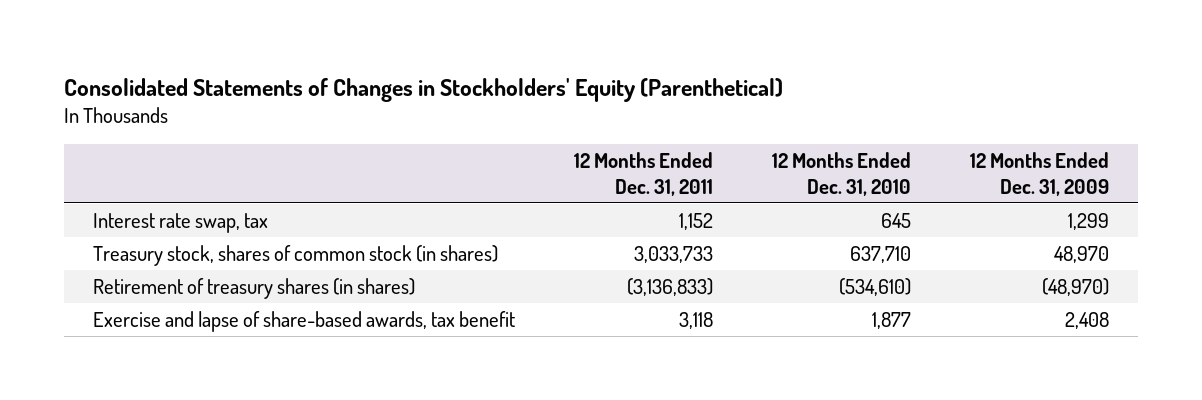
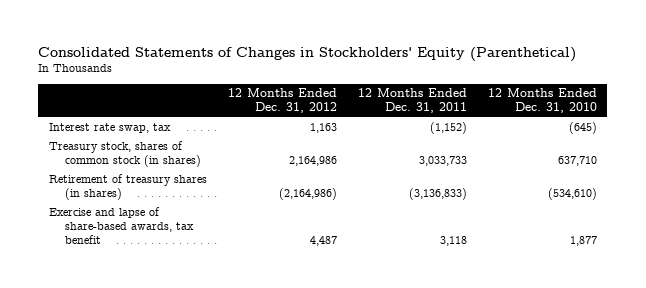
- | 12 Months Ended Dec. 31, 2011 | 12 Months Ended Dec. 31, 2010 | 12 Months Ended Dec. 31, 2009
+ | 12 Months Ended Dec. 31, 2012 | 12 Months Ended Dec. 31, 2011 | 12 Months Ended Dec. 31, 2010
- Interest rate swap, tax | 1,152 | 645 | 1,299
+ Interest rate swap, tax | 1,163 | (1,152) | (645)

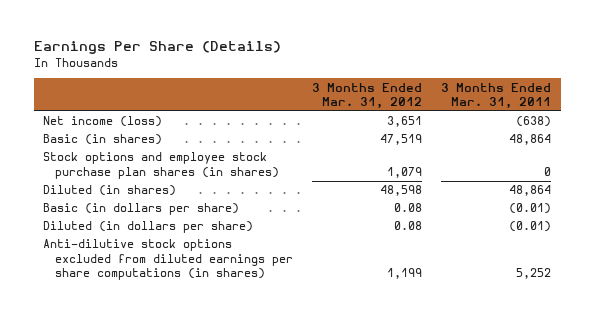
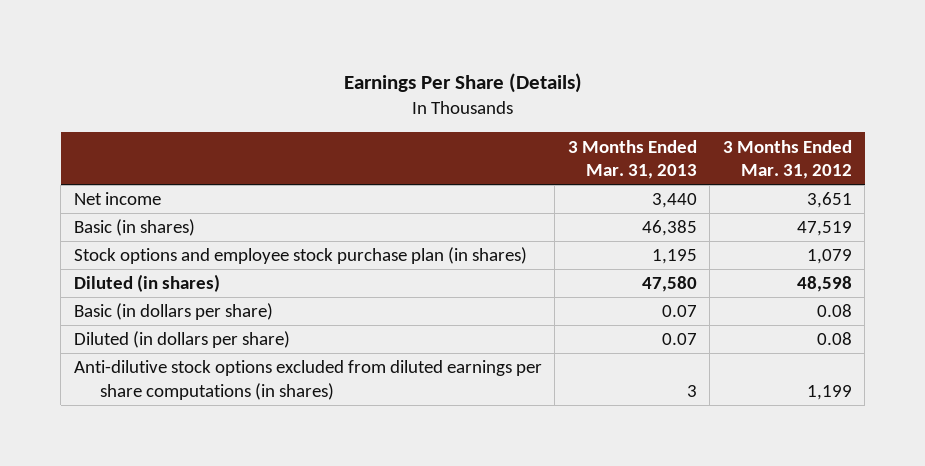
- | 3 Months Ended Mar. 31, 2012 | 3 Months Ended Mar. 31, 2011
+ | 3 Months Ended Mar. 31, 2013 | 3 Months Ended Mar. 31, 2012
- Net income (loss) | 3,651 | (638)
+ Net income | 3,440 | 3,651
- Stock options and employee stock purchase plan shares (in shares) | 1,079 | 0
+ Stock options and employee stock purchase plan (in shares) | 1,195 | 1,079

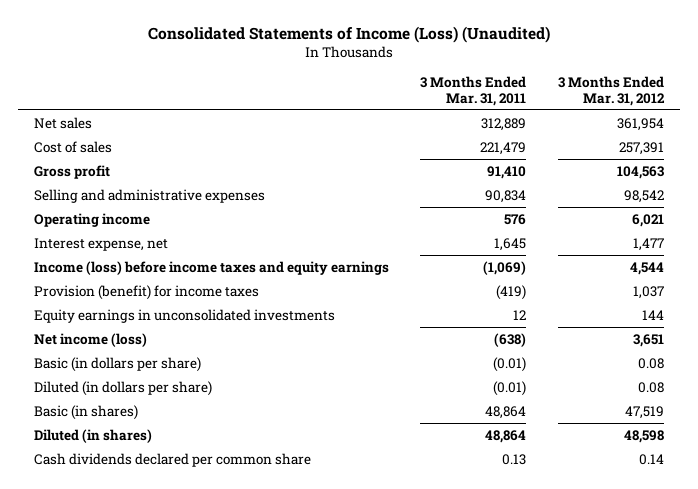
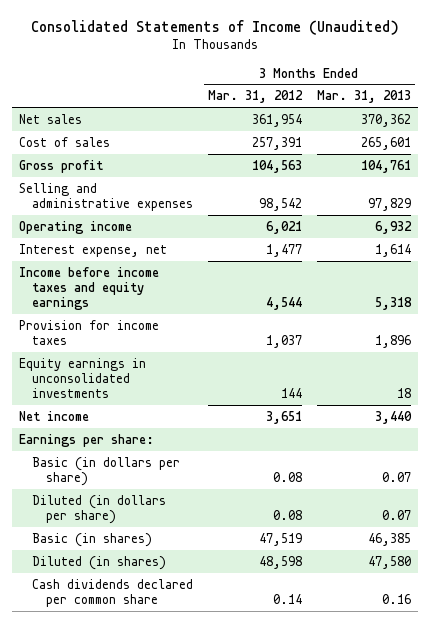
- Consolidated Statements of Income (Loss) (Unaudited)
+ Consolidated Statements of Income (Unaudited)
- | 3 Months Ended Mar. 31, 2011 | 3 Months Ended Mar. 31, 2012
+ | 3 Months Ended Mar. 31, 2012 | 3 Months Ended Mar. 31, 2013
- Income (loss) before income taxes and equity earnings | (1,069) | 4,544
- Provision (benefit) for income taxes | (419) | 1,037
+ Income before income taxes and equity earnings | 4,544 | 5,318
+ Provision for income taxes | 1,037 | 1,896
- Net income (loss) | (638) | 3,651
+ Net income | 3,651 | 3,440
+ Earnings per share:

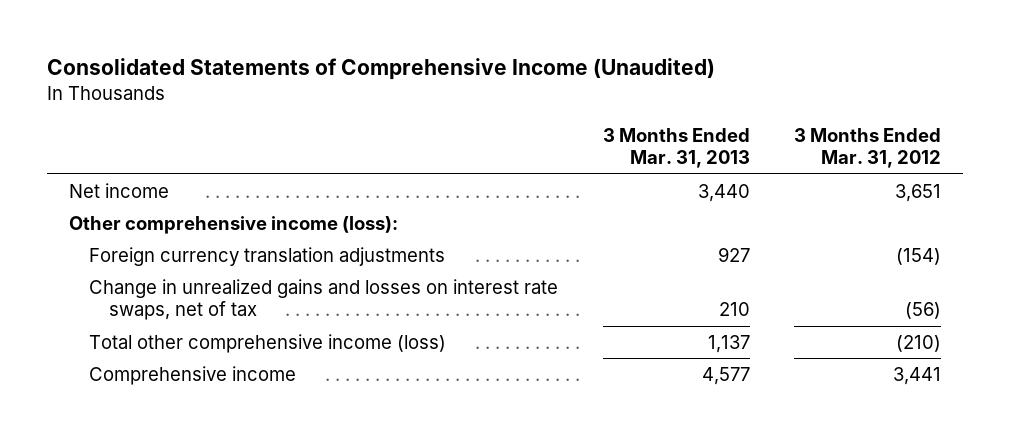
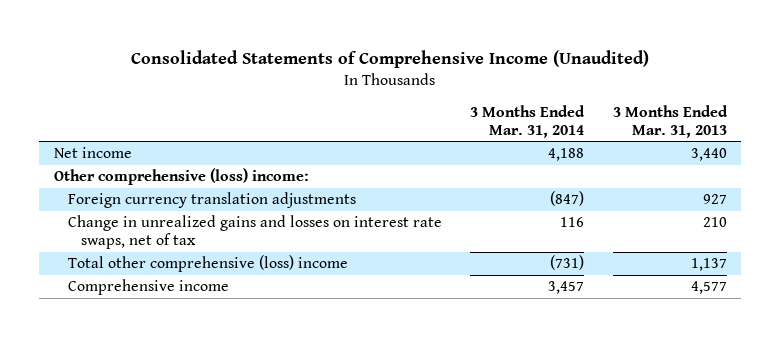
- | 3 Months Ended Mar. 31, 2013 | 3 Months Ended Mar. 31, 2012
+ | 3 Months Ended Mar. 31, 2014 | 3 Months Ended Mar. 31, 2013
- Other comprehensive income (loss):
+ Other comprehensive (loss) income:
- Total other comprehensive income (loss) | 1,137 | (210)
+ Total other comprehensive (loss) income | (731) | 1,137

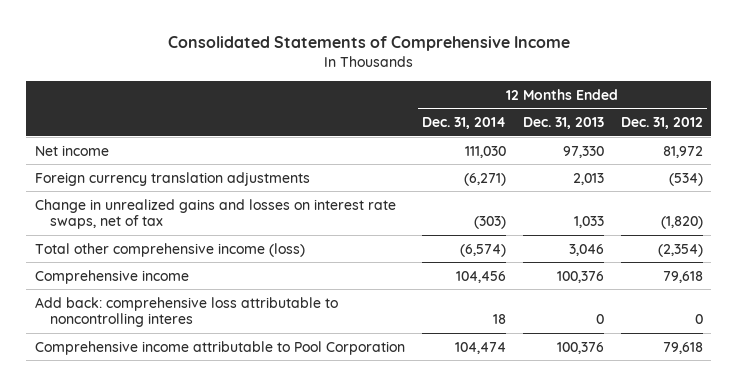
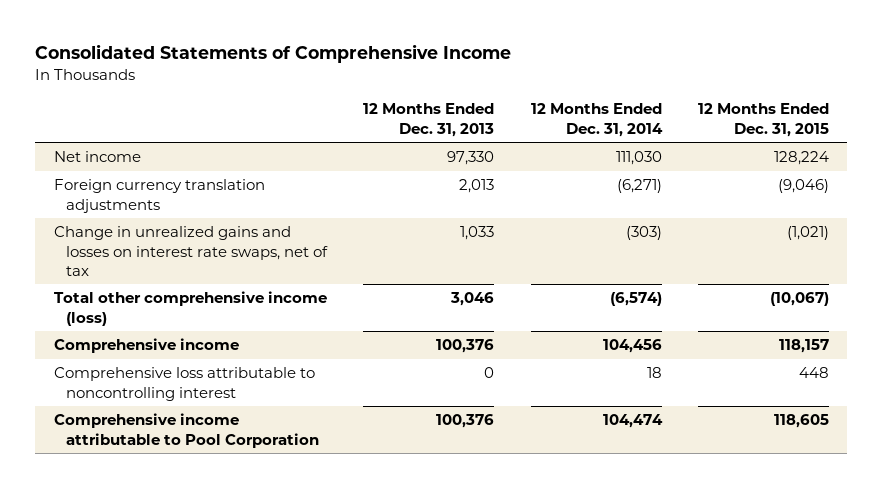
- | 12 Months Ended Dec. 31, 2014 | 12 Months Ended Dec. 31, 2013 | 12 Months Ended Dec. 31, 2012
+ | 12 Months Ended Dec. 31, 2013 | 12 Months Ended Dec. 31, 2014 | 12 Months Ended Dec. 31, 2015
- Add back: comprehensive loss attributable to noncontrolling interes | 18 | 0 | 0
+ Comprehensive loss attributable to noncontrolling interest | 0 | 18 | 448

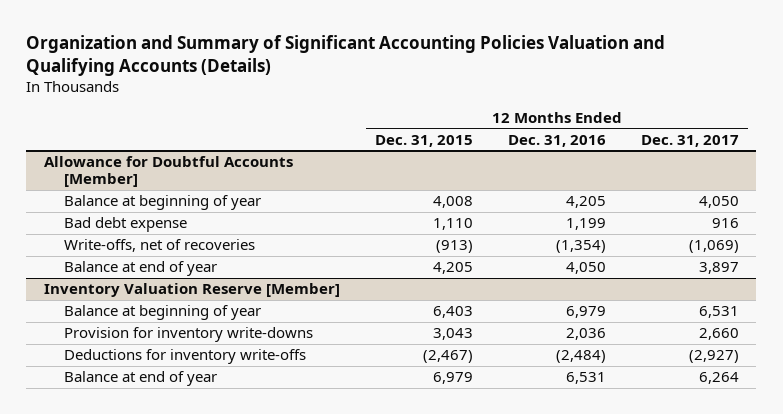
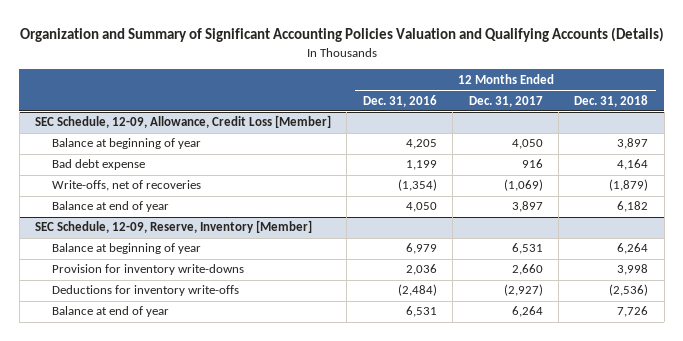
- | 12 Months Ended Dec. 31, 2015 | 12 Months Ended Dec. 31, 2016 | 12 Months Ended Dec. 31, 2017
+ | 12 Months Ended Dec. 31, 2016 | 12 Months Ended Dec. 31, 2017 | 12 Months Ended Dec. 31, 2018
- Allowance for Doubtful Accounts [Member]
+ SEC Schedule, 12-09, Allowance, Credit Loss [Member]
- Inventory Valuation Reserve [Member]
+ SEC Schedule, 12-09, Reserve, Inventory [Member]

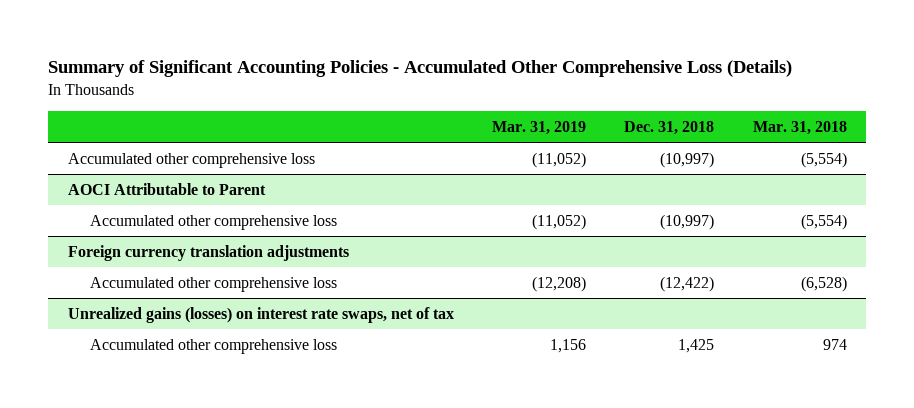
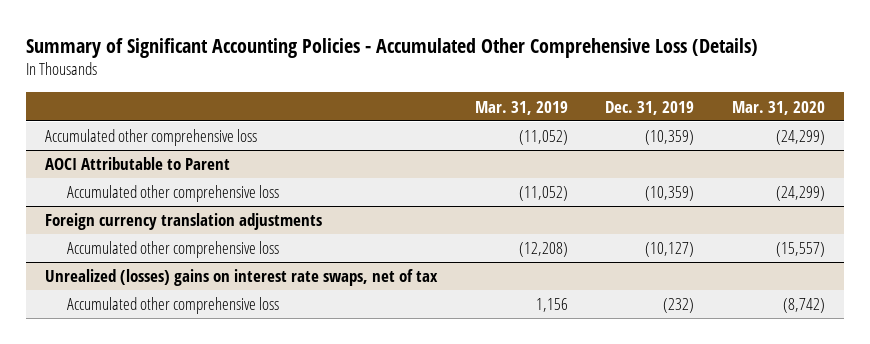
- | Mar. 31, 2019 | Dec. 31, 2018 | Mar. 31, 2018
+ | Mar. 31, 2019 | Dec. 31, 2019 | Mar. 31, 2020
- Unrealized gains (losses) on interest rate swaps, net of tax
+ Unrealized (losses) gains on interest rate swaps, net of tax

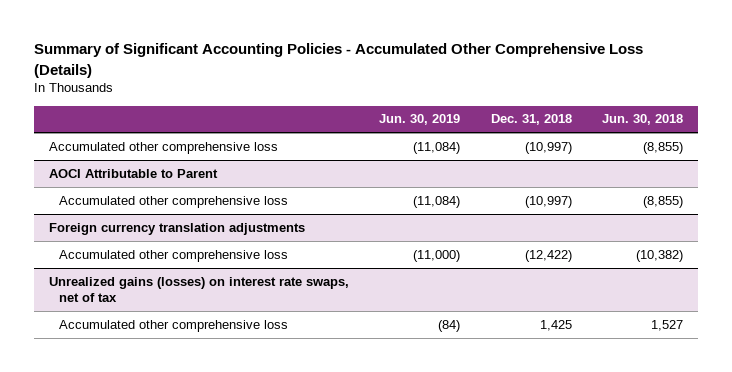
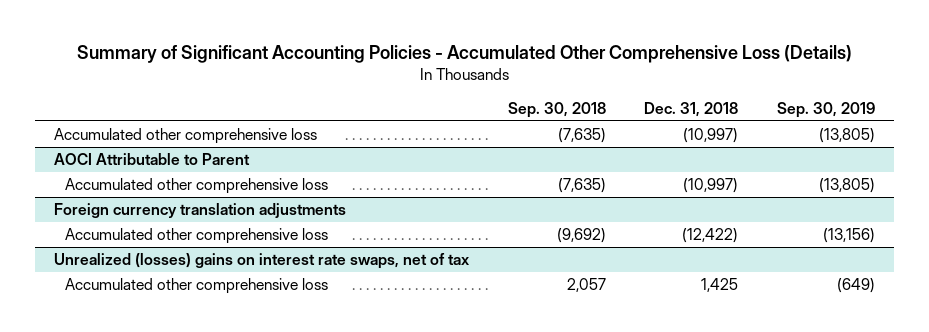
- | Jun. 30, 2019 | Dec. 31, 2018 | Jun. 30, 2018
+ | Sep. 30, 2018 | Dec. 31, 2018 | Sep. 30, 2019
- Unrealized gains (losses) on interest rate swaps, net of tax
+ Unrealized (losses) gains on interest rate swaps, net of tax

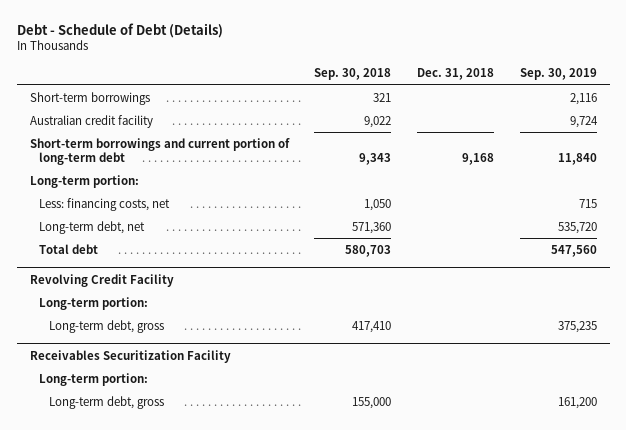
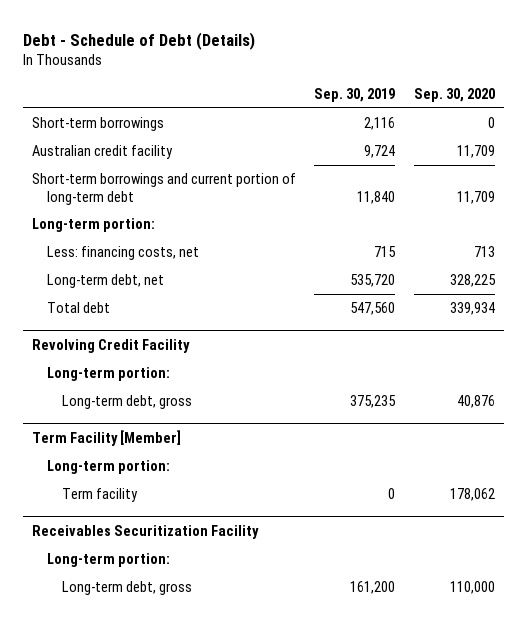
- | Sep. 30, 2018 | Dec. 31, 2018 | Sep. 30, 2019
+ | Sep. 30, 2019 | Sep. 30, 2020
+ Term Facility [Member]
+ Long-term portion:
+ Term facility | 0 | 178,062

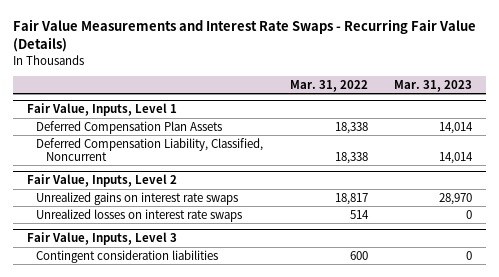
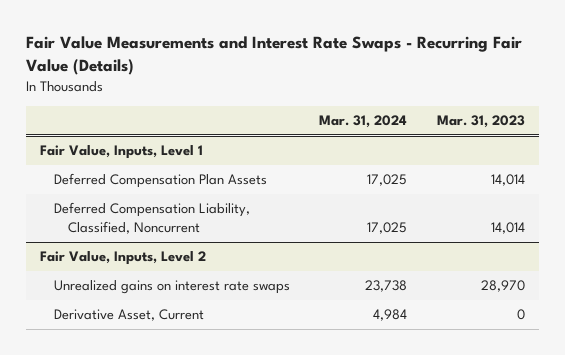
- | Mar. 31, 2022 | Mar. 31, 2023
+ | Mar. 31, 2024 | Mar. 31, 2023
@ Fair Value, Inputs, Level 2
- Unrealized losses on interest rate swaps | 514 | 0
- Fair Value, Inputs, Level 3
- Contingent consideration liabilities | 600 | 0
@ Fair Value, Inputs, Level 2
+ Derivative Asset, Current | 4,984 | 0

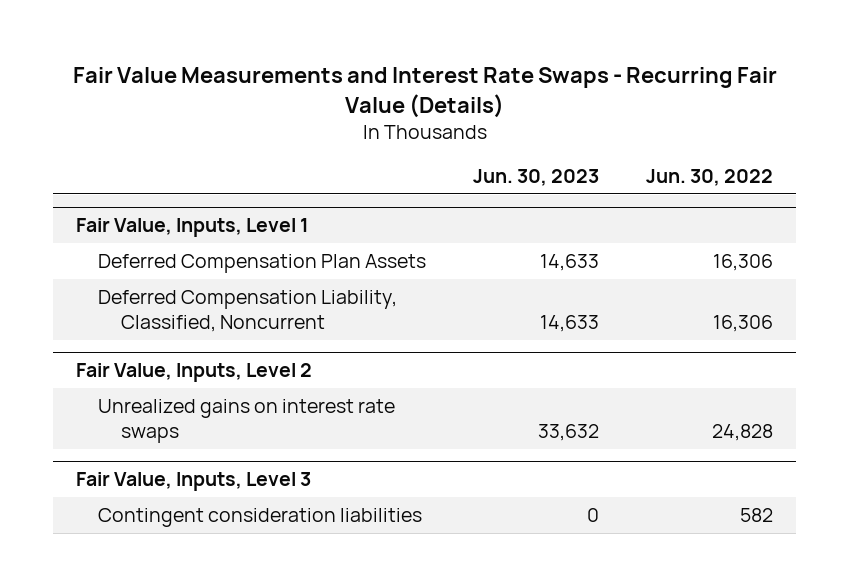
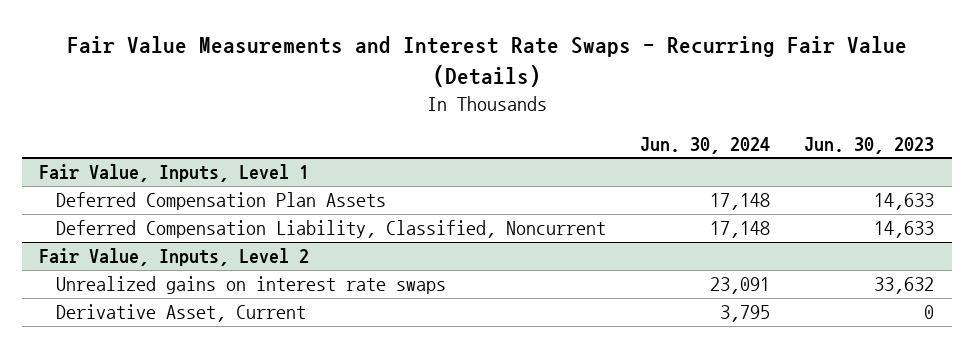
- | Jun. 30, 2023 | Jun. 30, 2022
+ | Jun. 30, 2024 | Jun. 30, 2023
- Fair Value, Inputs, Level 3
- Contingent consideration liabilities | 0 | 582
@ Fair Value, Inputs, Level 2
+ Derivative Asset, Current | 3,795 | 0

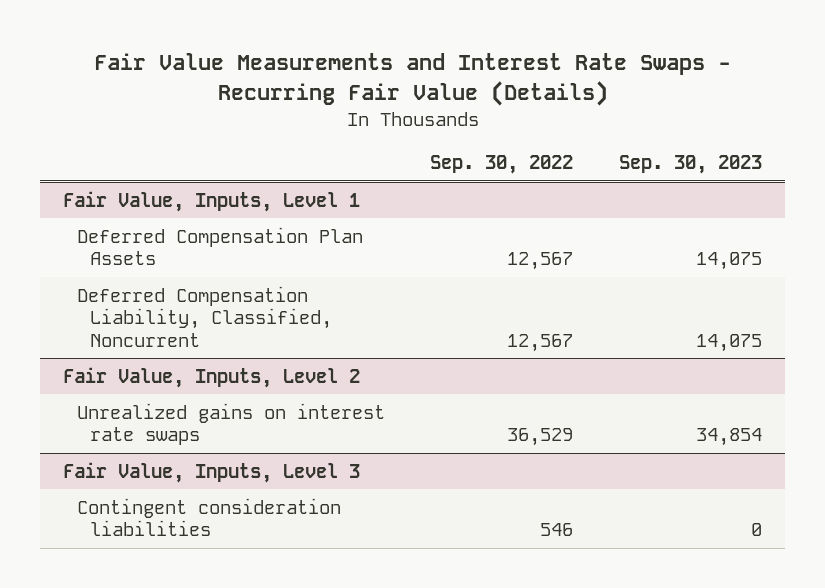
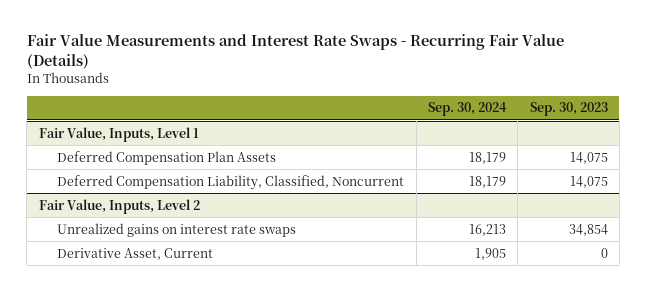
- | Sep. 30, 2022 | Sep. 30, 2023
+ | Sep. 30, 2024 | Sep. 30, 2023
- Fair Value, Inputs, Level 3
- Contingent consideration liabilities | 546 | 0
@ Fair Value, Inputs, Level 2
+ Derivative Asset, Current | 1,905 | 0

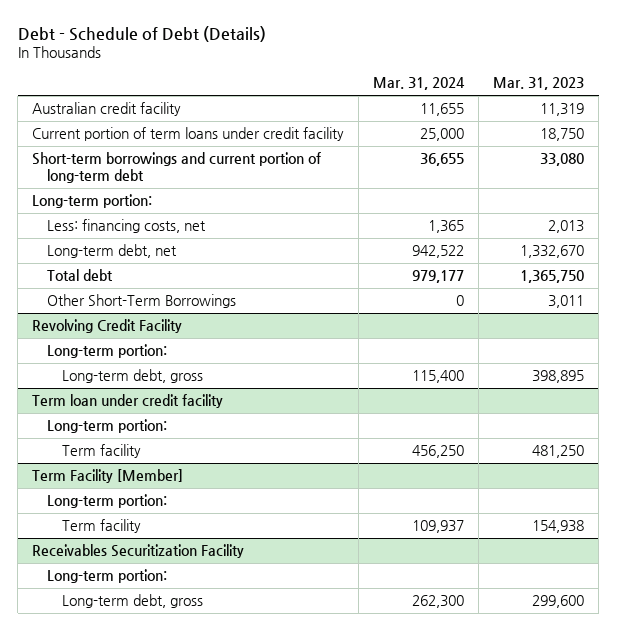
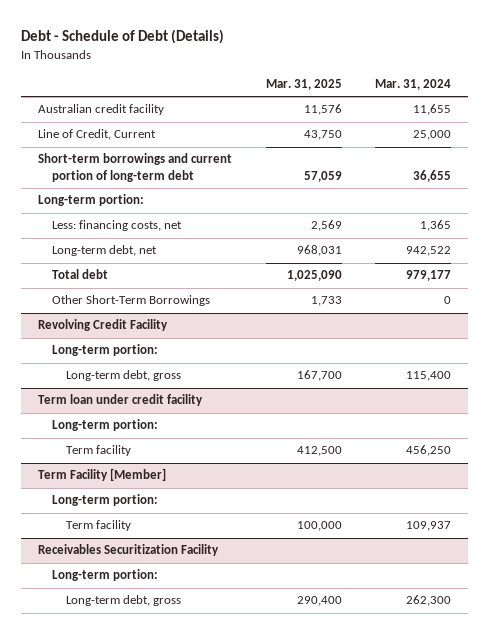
- | Mar. 31, 2024 | Mar. 31, 2023
+ | Mar. 31, 2025 | Mar. 31, 2024
- Current portion of term loans under credit facility | 25,000 | 18,750
+ Line of Credit, Current | 43,750 | 25,000

